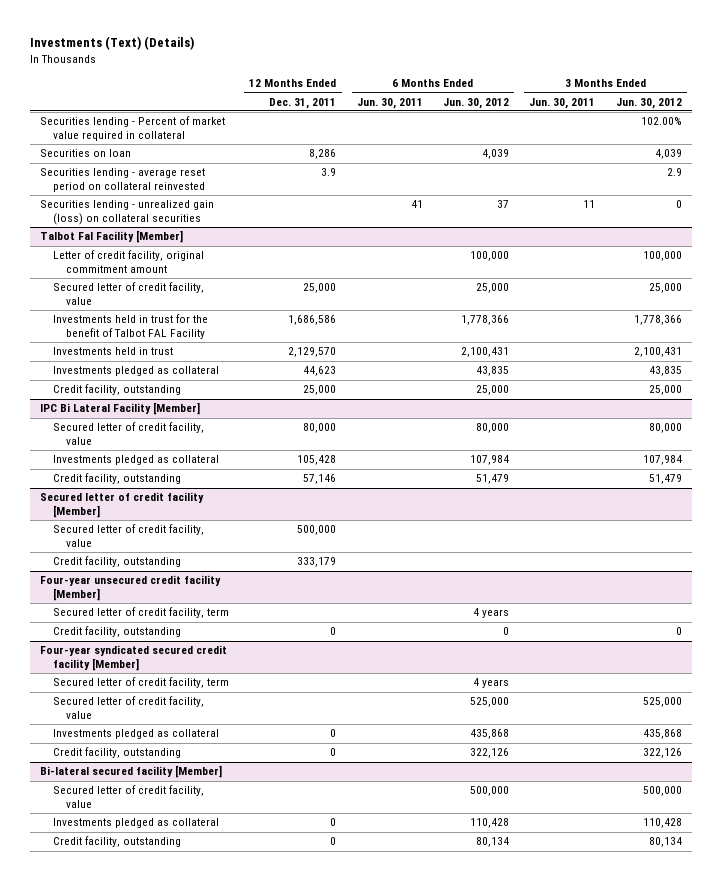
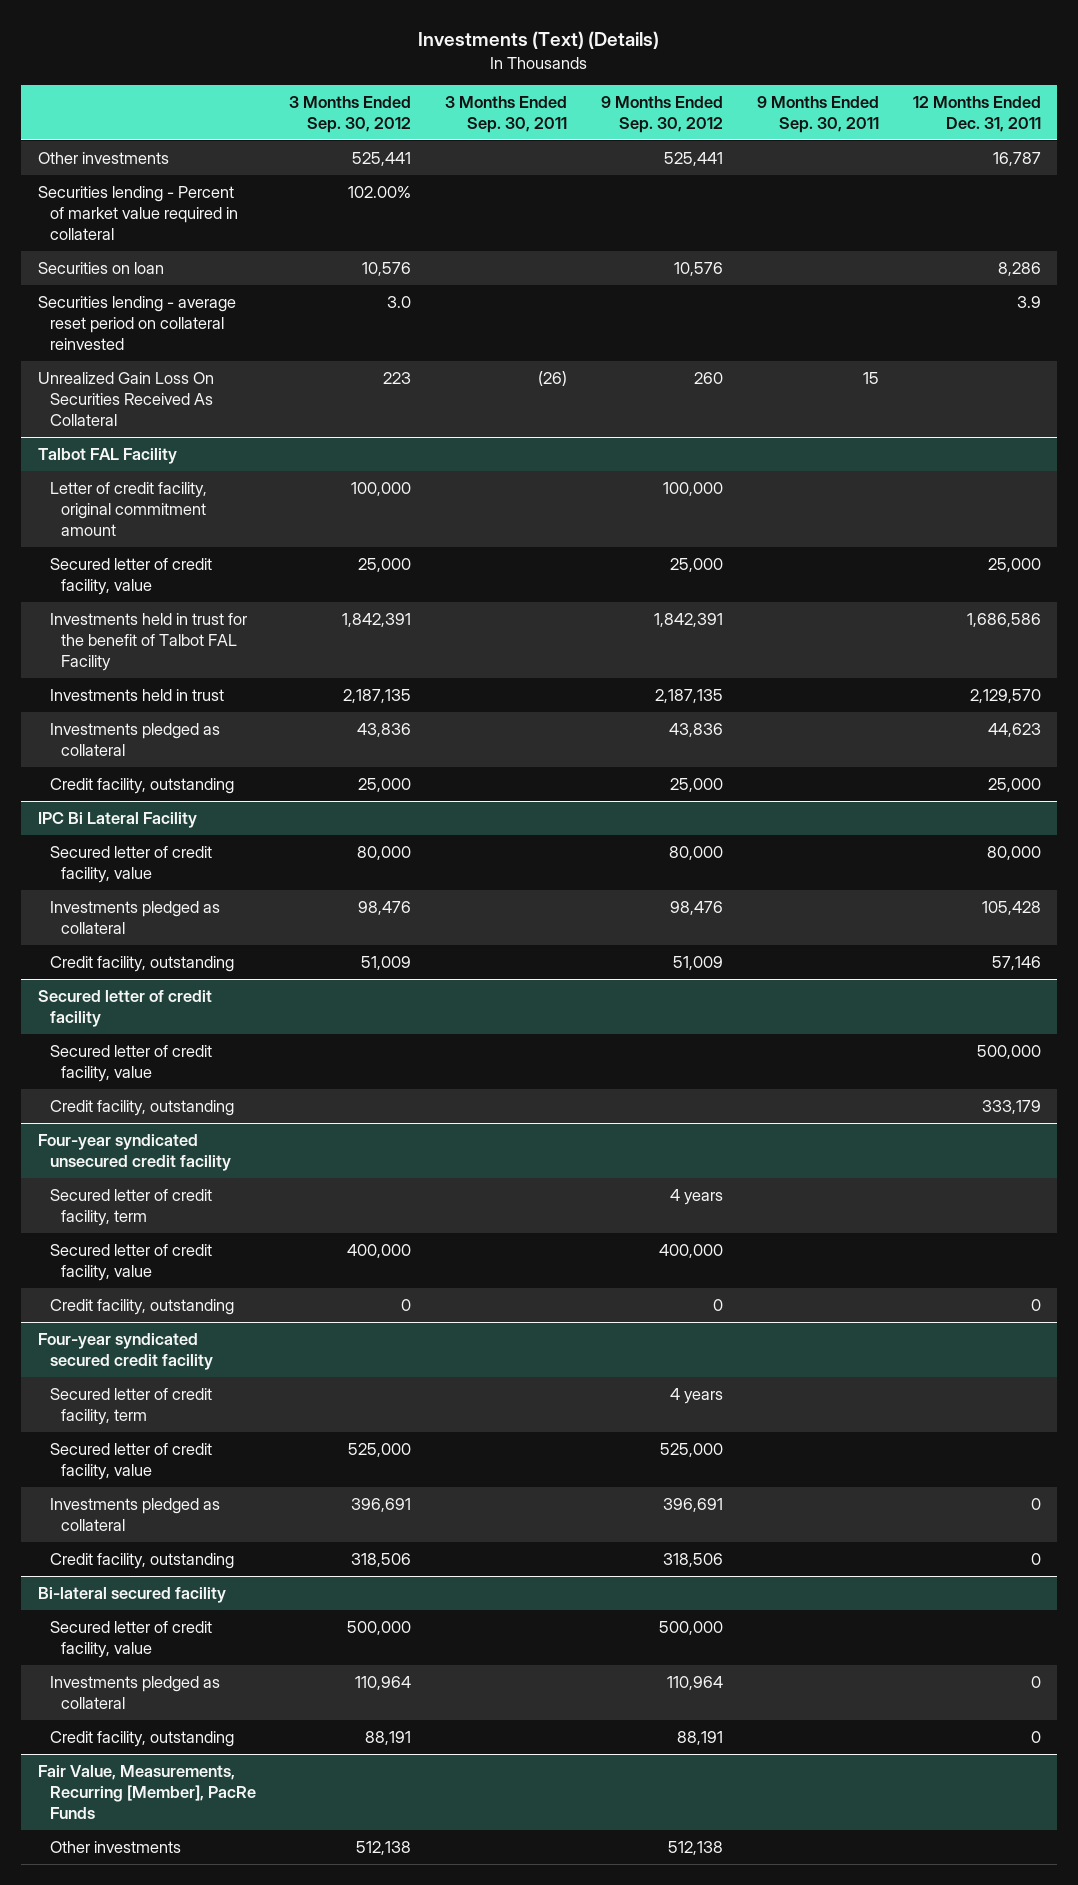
- | 12 Months Ended Dec. 31, 2011 | 6 Months Ended Jun. 30, 2011 | 6 Months Ended Jun. 30, 2012 | 3 Months Ended Jun. 30, 2011 | 3 Months Ended Jun. 30, 2012
+ | 3 Months Ended Sep. 30, 2012 | 3 Months Ended Sep. 30, 2011 | 9 Months Ended Sep. 30, 2012 | 9 Months Ended Sep. 30, 2011 | 12 Months Ended Dec. 31, 2011
+ Other investments | 525,441 | | 525,441 | | 16,787
- Securities lending - unrealized gain (loss) on collateral securities | | 41 | 37 | 11 | 0
- Talbot Fal Facility [Member]
+ Unrealized Gain Loss On Securities Received As Collateral | 223 | (26) | 260 | 15 |
+ Talbot FAL Facility
- IPC Bi Lateral Facility [Member]
+ IPC Bi Lateral Facility
- Secured letter of credit facility [Member]
+ Secured letter of credit facility
- Four-year unsecured credit facility [Member]
+ Four-year syndicated unsecured credit facility
+ Secured letter of credit facility, value | 400,000 | | 400,000 | |
- Four-year syndicated secured credit facility [Member]
+ Four-year syndicated secured credit facility
- Bi-lateral secured facility [Member]
+ Bi-lateral secured facility
+ Fair Value, Measurements, Recurring [Member], PacRe Funds
+ Other investments | 512,138 | | 512,138 | |

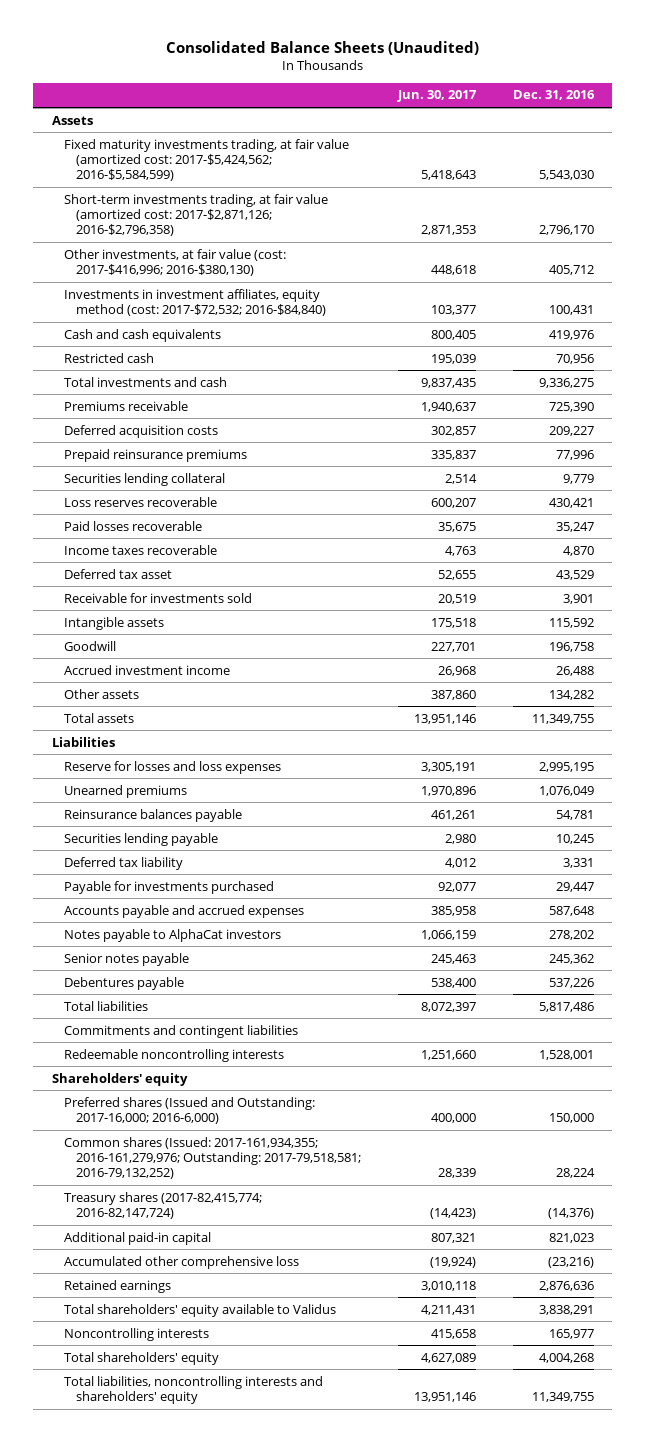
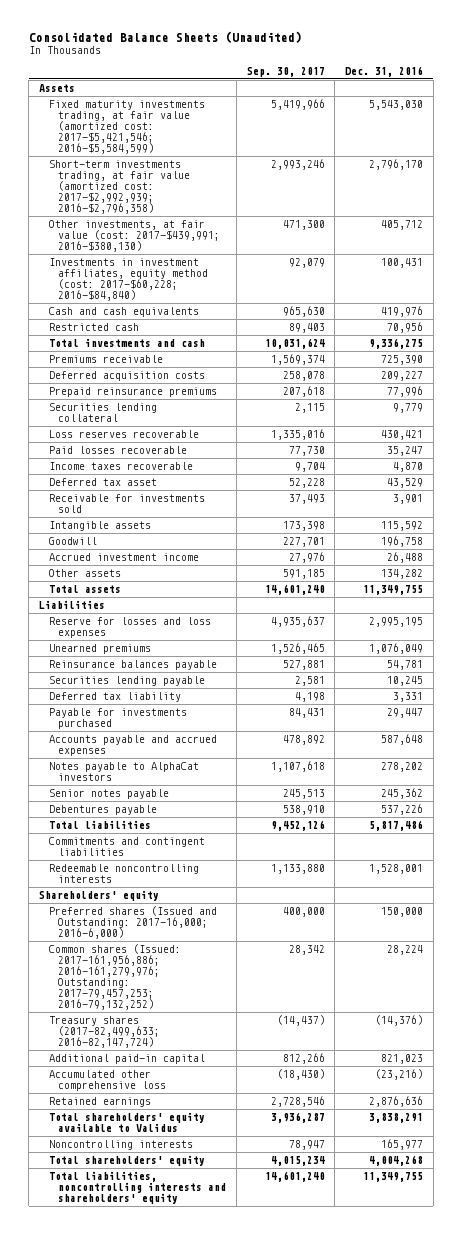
- | Jun. 30, 2017 | Dec. 31, 2016
+ | Sep. 30, 2017 | Dec. 31, 2016
- Fixed maturity investments trading, at fair value (amortized cost: 2017-$5,424,562; 2016-$5,584,599) | 5,418,643 | 5,543,030
- Short-term investments trading, at fair value (amortized cost: 2017-$2,871,126; 2016-$2,796,358) | 2,871,353 | 2,796,170
- Other investments, at fair value (cost: 2017-$416,996; 2016-$380,130) | 448,618 | 405,712
- Investments in investment affiliates, equity method (cost: 2017-$72,532; 2016-$84,840) | 103,377 | 100,431
+ Fixed maturity investments trading, at fair value (amortized cost: 2017-$5,421,546; 2016-$5,584,599) | 5,419,966 | 5,543,030
+ Short-term investments trading, at fair value (amortized cost: 2017-$2,992,939; 2016-$2,796,358) | 2,993,246 | 2,796,170
+ Other investments, at fair value (cost: 2017-$439,991; 2016-$380,130) | 471,300 | 405,712
+ Investments in investment affiliates, equity method (cost: 2017-$60,228; 2016-$84,840) | 92,079 | 100,431
- Common shares (Issued: 2017-161,934,355; 2016-161,279,976; Outstanding: 2017-79,518,581; 2016-79,132,252) | 28,339 | 28,224
- Treasury shares (2017-82,415,774; 2016-82,147,724) | (14,423) | (14,376)
+ Common shares (Issued: 2017-161,956,886; 2016-161,279,976; Outstanding: 2017-79,457,253; 2016-79,132,252) | 28,342 | 28,224
+ Treasury shares (2017-82,499,633; 2016-82,147,724) | (14,437) | (14,376)

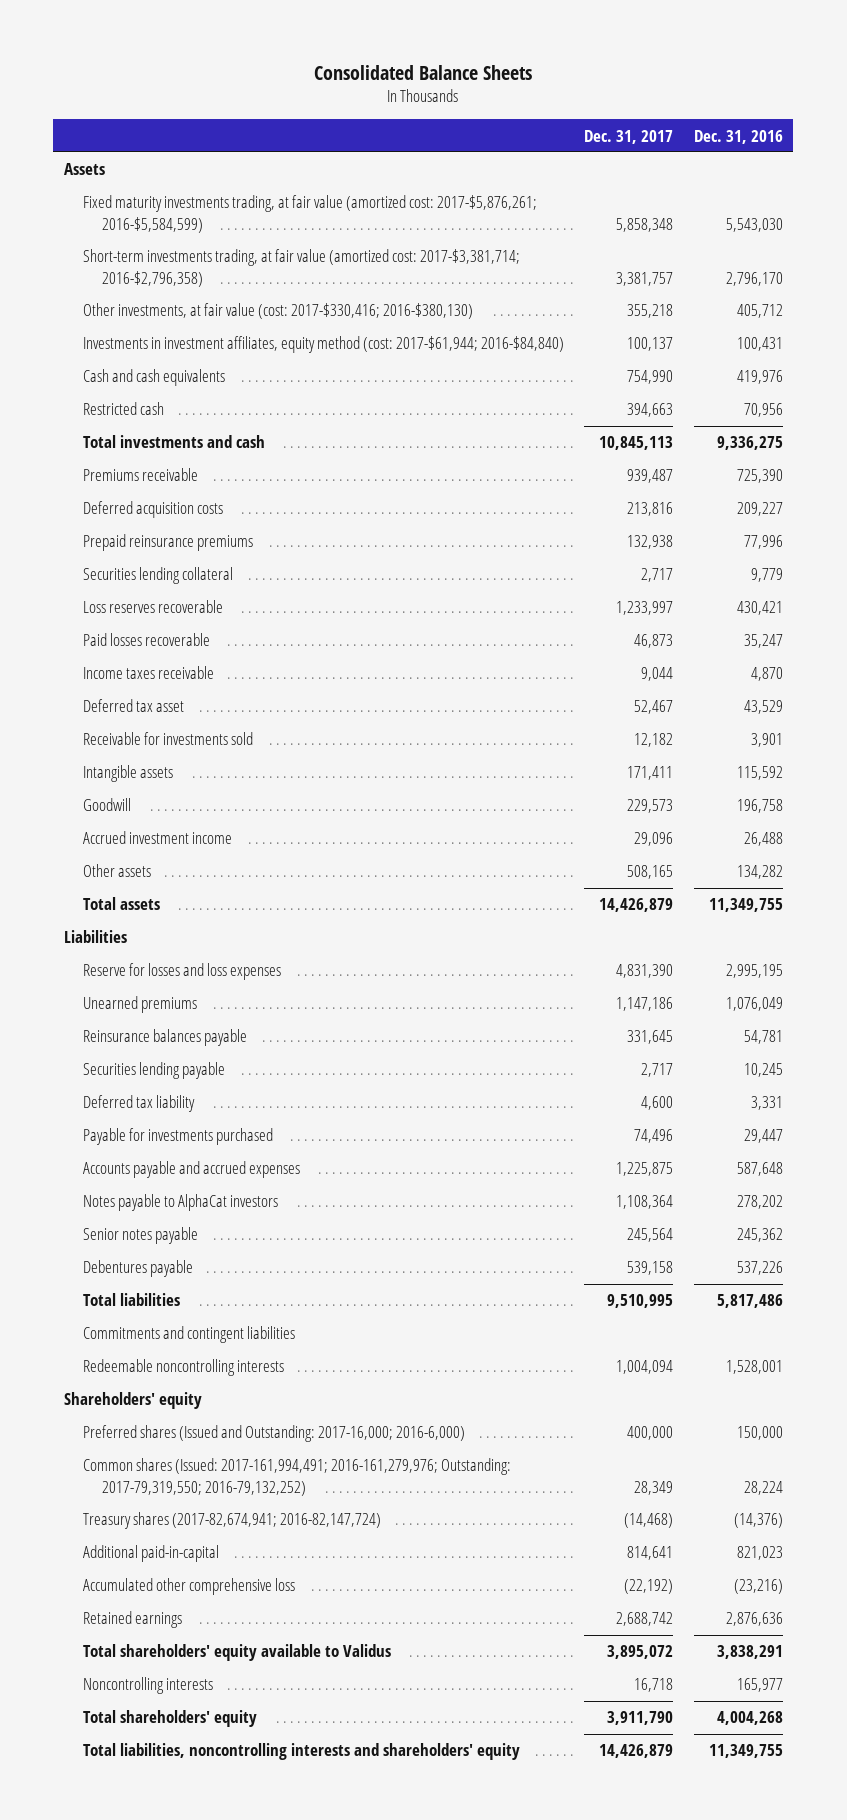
- Consolidated Balance Sheets (Unaudited)
+ Consolidated Balance Sheets
- | Sep. 30, 2017 | Dec. 31, 2016
+ | Dec. 31, 2017 | Dec. 31, 2016
- Fixed maturity investments trading, at fair value (amortized cost: 2017-$5,421,546; 2016-$5,584,599) | 5,419,966 | 5,543,030
- Short-term investments trading, at fair value (amortized cost: 2017-$2,992,939; 2016-$2,796,358) | 2,993,246 | 2,796,170
- Other investments, at fair value (cost: 2017-$439,991; 2016-$380,130) | 471,300 | 405,712
- Investments in investment affiliates, equity method (cost: 2017-$60,228; 2016-$84,840) | 92,079 | 100,431
+ Fixed maturity investments trading, at fair value (amortized cost: 2017-$5,876,261; 2016-$5,584,599) | 5,858,348 | 5,543,030
+ Short-term investments trading, at fair value (amortized cost: 2017-$3,381,714; 2016-$2,796,358) | 3,381,757 | 2,796,170
+ Other investments, at fair value (cost: 2017-$330,416; 2016-$380,130) | 355,218 | 405,712
+ Investments in investment affiliates, equity method (cost: 2017-$61,944; 2016-$84,840) | 100,137 | 100,431
- Income taxes recoverable | 9,704 | 4,870
+ Income taxes receivable | 9,044 | 4,870
- Common shares (Issued: 2017-161,956,886; 2016-161,279,976; Outstanding: 2017-79,457,253; 2016-79,132,252) | 28,342 | 28,224
- Treasury shares (2017-82,499,633; 2016-82,147,724) | (14,437) | (14,376)
- Additional paid-in capital | 812,266 | 821,023
+ Common shares (Issued: 2017-161,994,491; 2016-161,279,976; Outstanding: 2017-79,319,550; 2016-79,132,252) | 28,349 | 28,224
+ Treasury shares (2017-82,674,941; 2016-82,147,724) | (14,468) | (14,376)
+ Additional paid-in-capital | 814,641 | 821,023

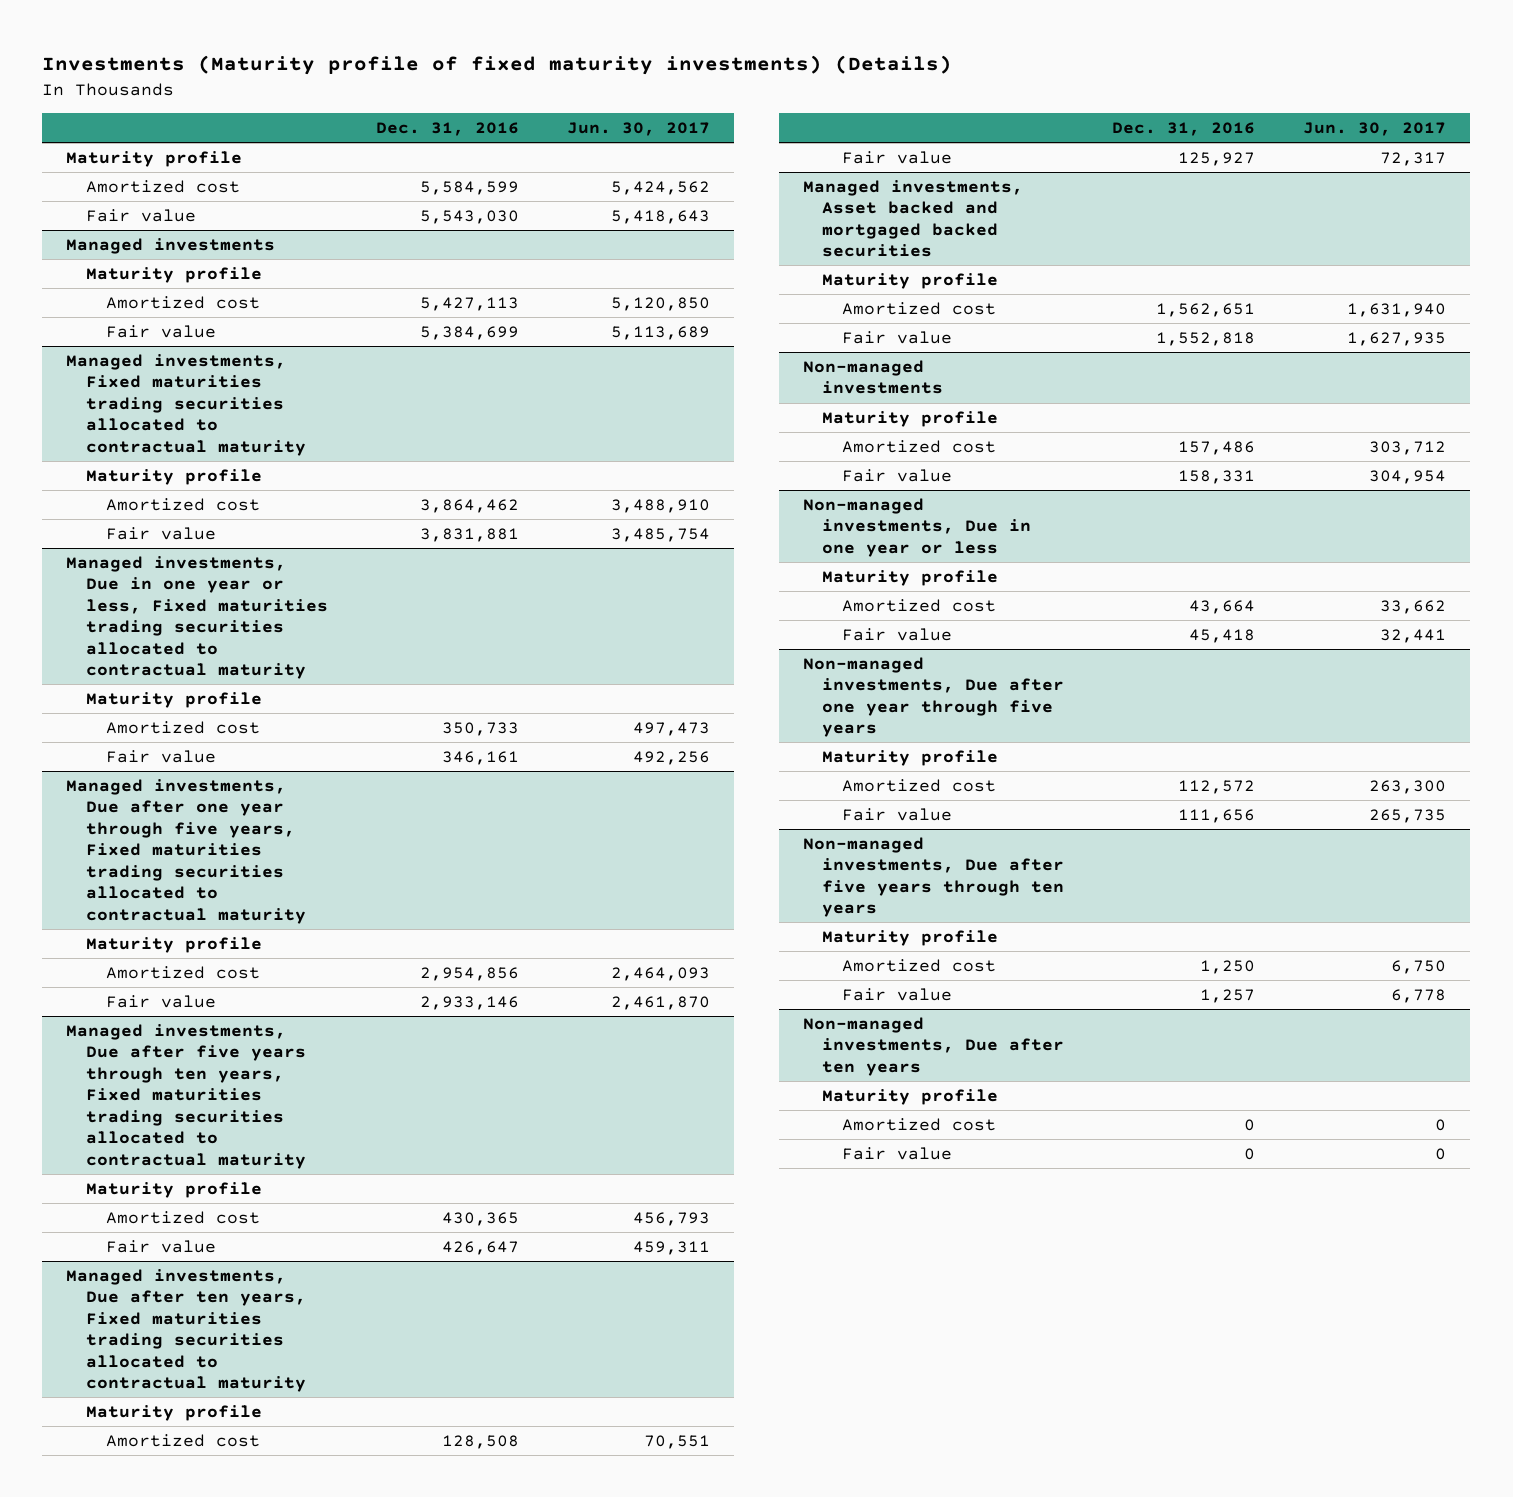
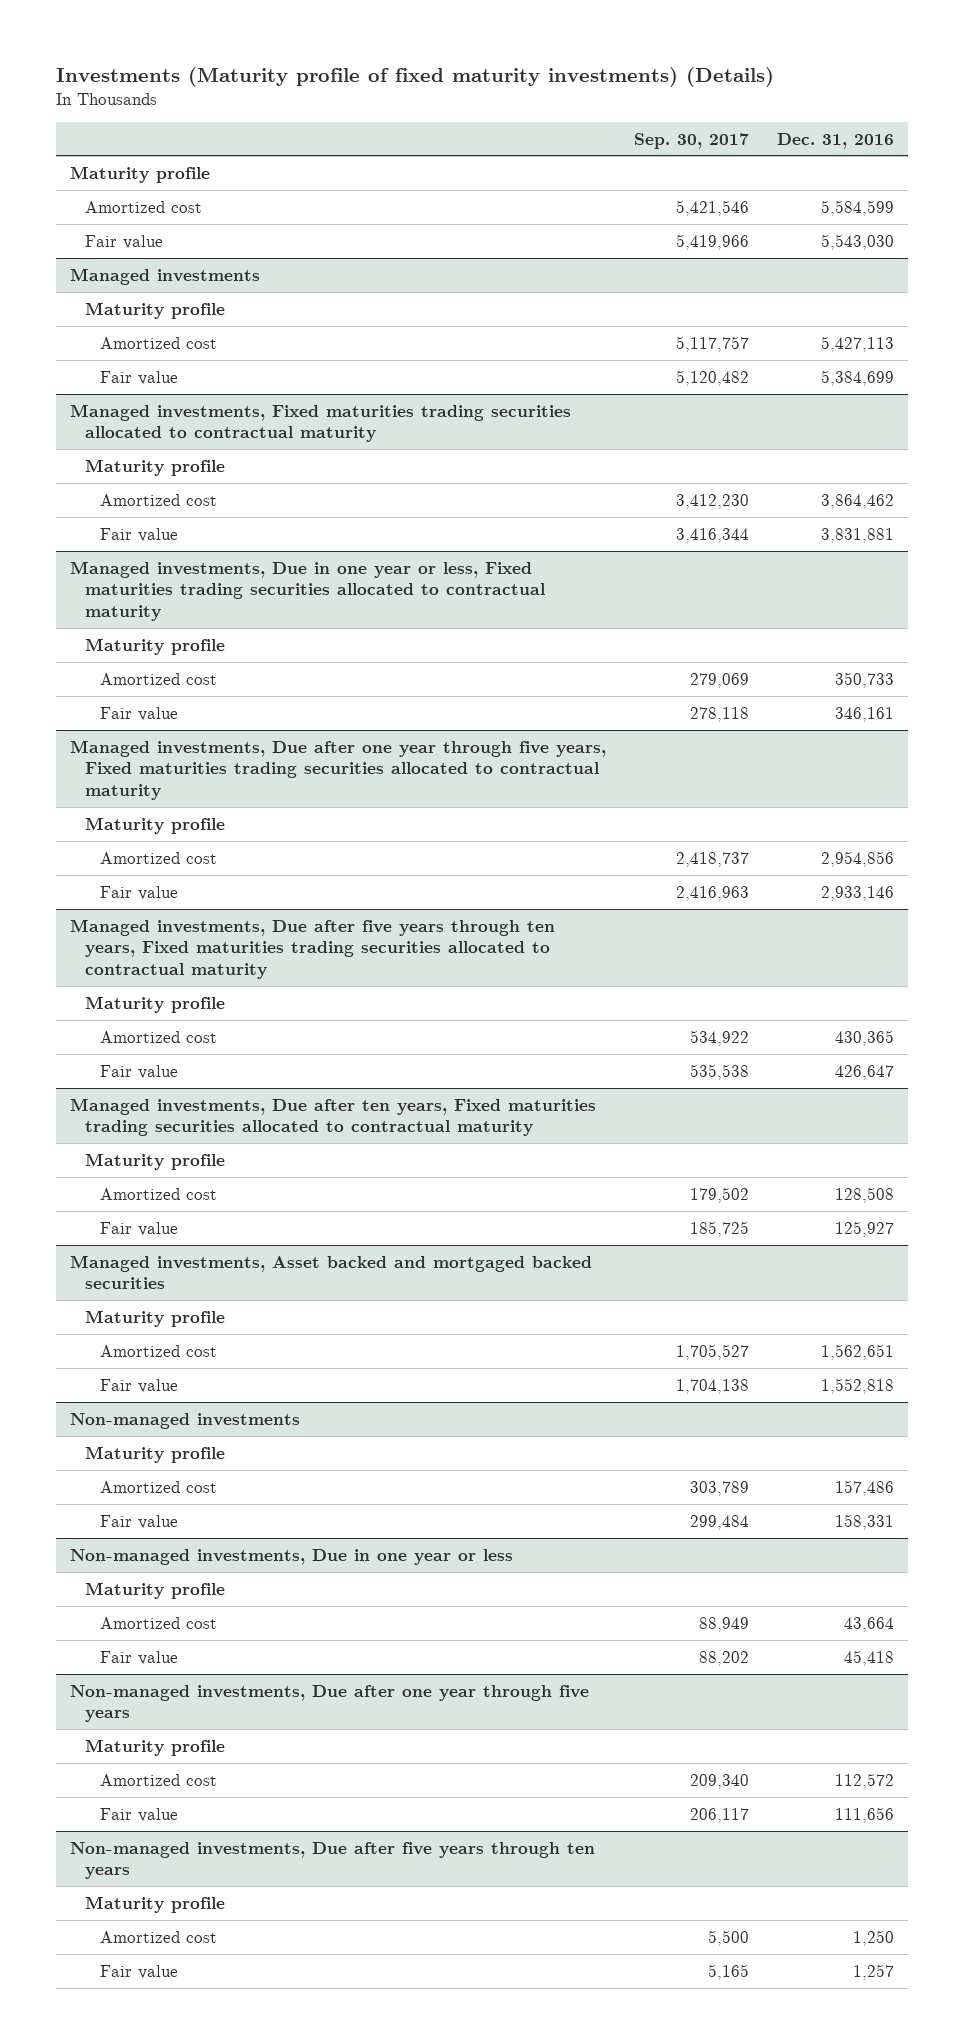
- | Dec. 31, 2016 | Jun. 30, 2017
+ | Sep. 30, 2017 | Dec. 31, 2016
- Non-managed investments, Due after ten years
- Maturity profile
- Amortized cost | 0 | 0
- Fair value | 0 | 0

